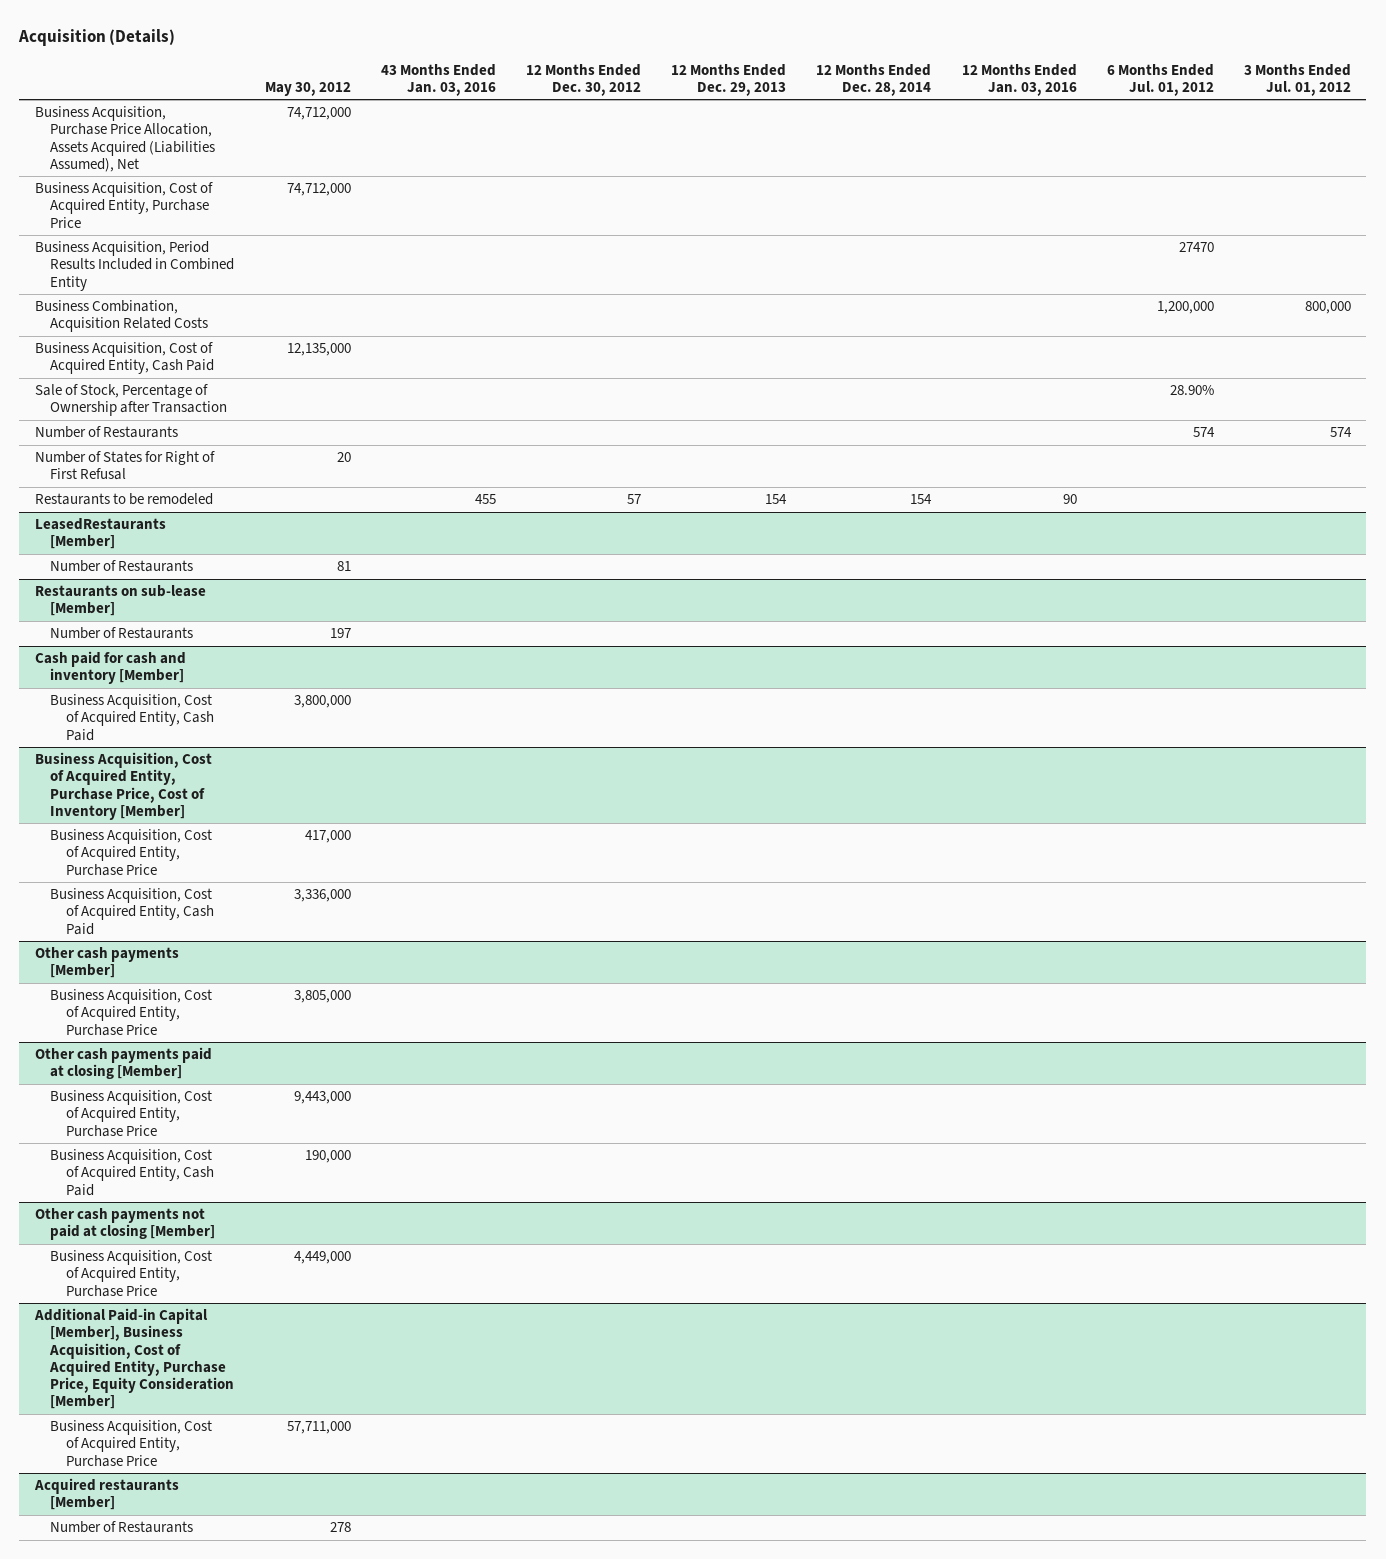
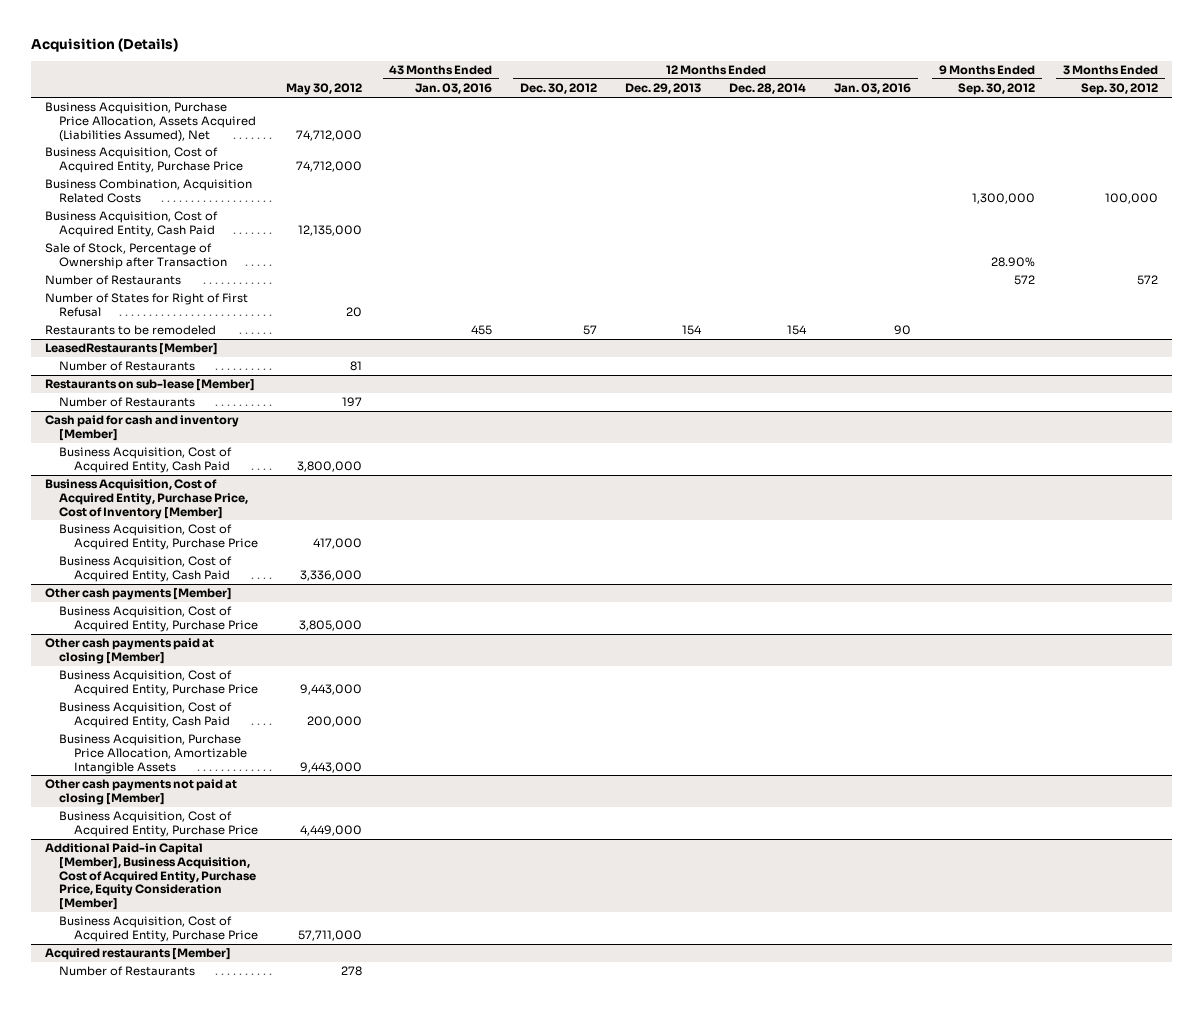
- | May 30, 2012 | 43 Months Ended Jan. 03, 2016 | 12 Months Ended Dec. 30, 2012 | 12 Months Ended Dec. 29, 2013 | 12 Months Ended Dec. 28, 2014 | 12 Months Ended Jan. 03, 2016 | 6 Months Ended Jul. 01, 2012 | 3 Months Ended Jul. 01, 2012
+ | May 30, 2012 | 43 Months Ended Jan. 03, 2016 | 12 Months Ended Dec. 30, 2012 | 12 Months Ended Dec. 29, 2013 | 12 Months Ended Dec. 28, 2014 | 12 Months Ended Jan. 03, 2016 | 9 Months Ended Sep. 30, 2012 | 3 Months Ended Sep. 30, 2012
- Business Acquisition, Period Results Included in Combined Entity | | | | | | | 27470 |
@ Other cash payments paid at closing [Member]
- Business Acquisition, Cost of Acquired Entity, Cash Paid | 190,000 | | | | | | |
+ Business Acquisition, Cost of Acquired Entity, Cash Paid | 200,000 | | | | | | |
+ Business Acquisition, Purchase Price Allocation, Amortizable Intangible Assets | 9,443,000 | | | | | | |

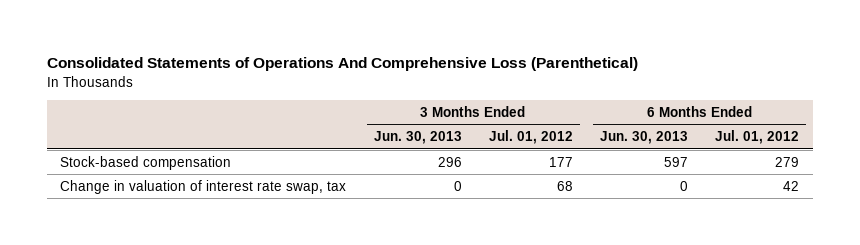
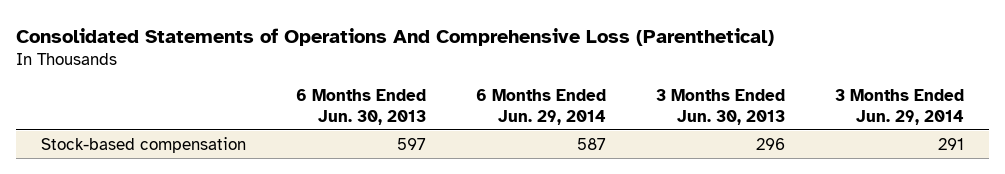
- | 3 Months Ended Jun. 30, 2013 | 3 Months Ended Jul. 01, 2012 | 6 Months Ended Jun. 30, 2013 | 6 Months Ended Jul. 01, 2012
+ | 6 Months Ended Jun. 30, 2013 | 6 Months Ended Jun. 29, 2014 | 3 Months Ended Jun. 30, 2013 | 3 Months Ended Jun. 29, 2014
- Change in valuation of interest rate swap, tax | 0 | 68 | 0 | 42

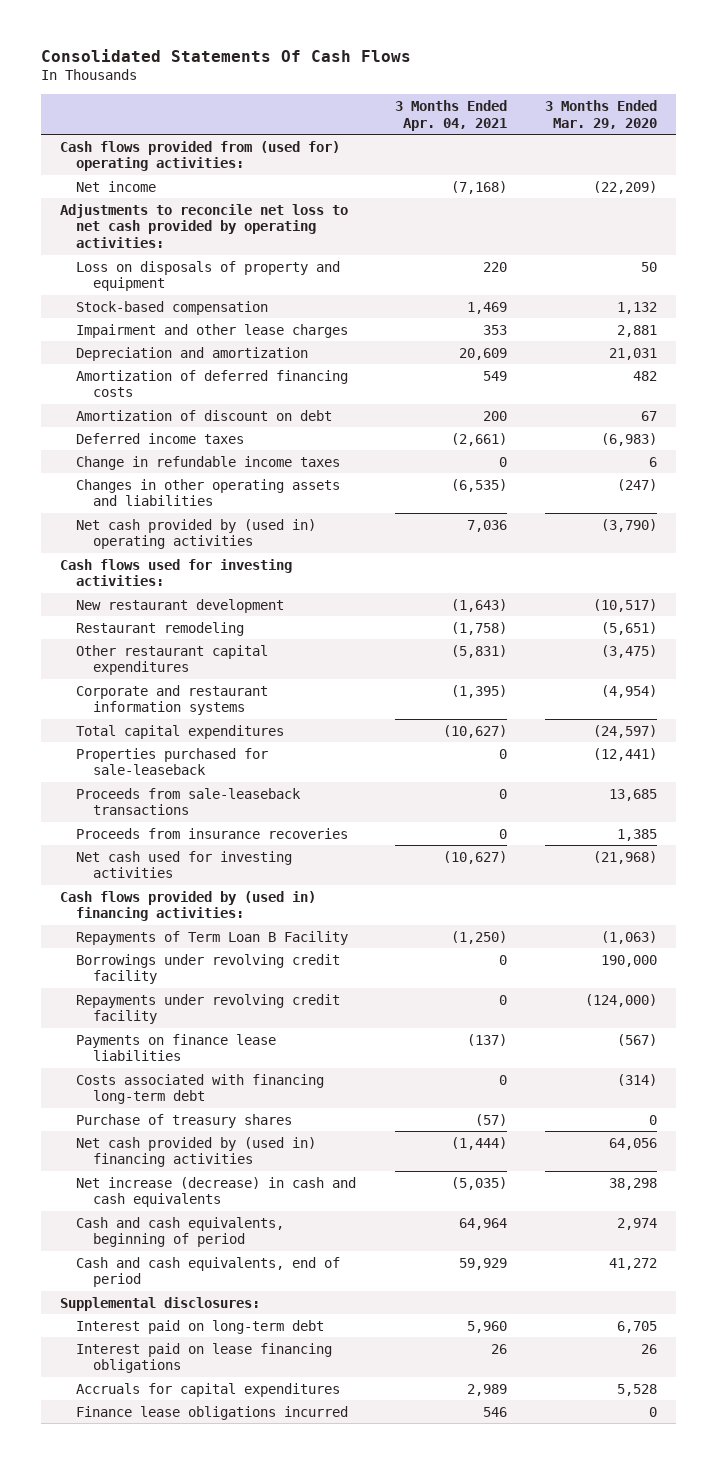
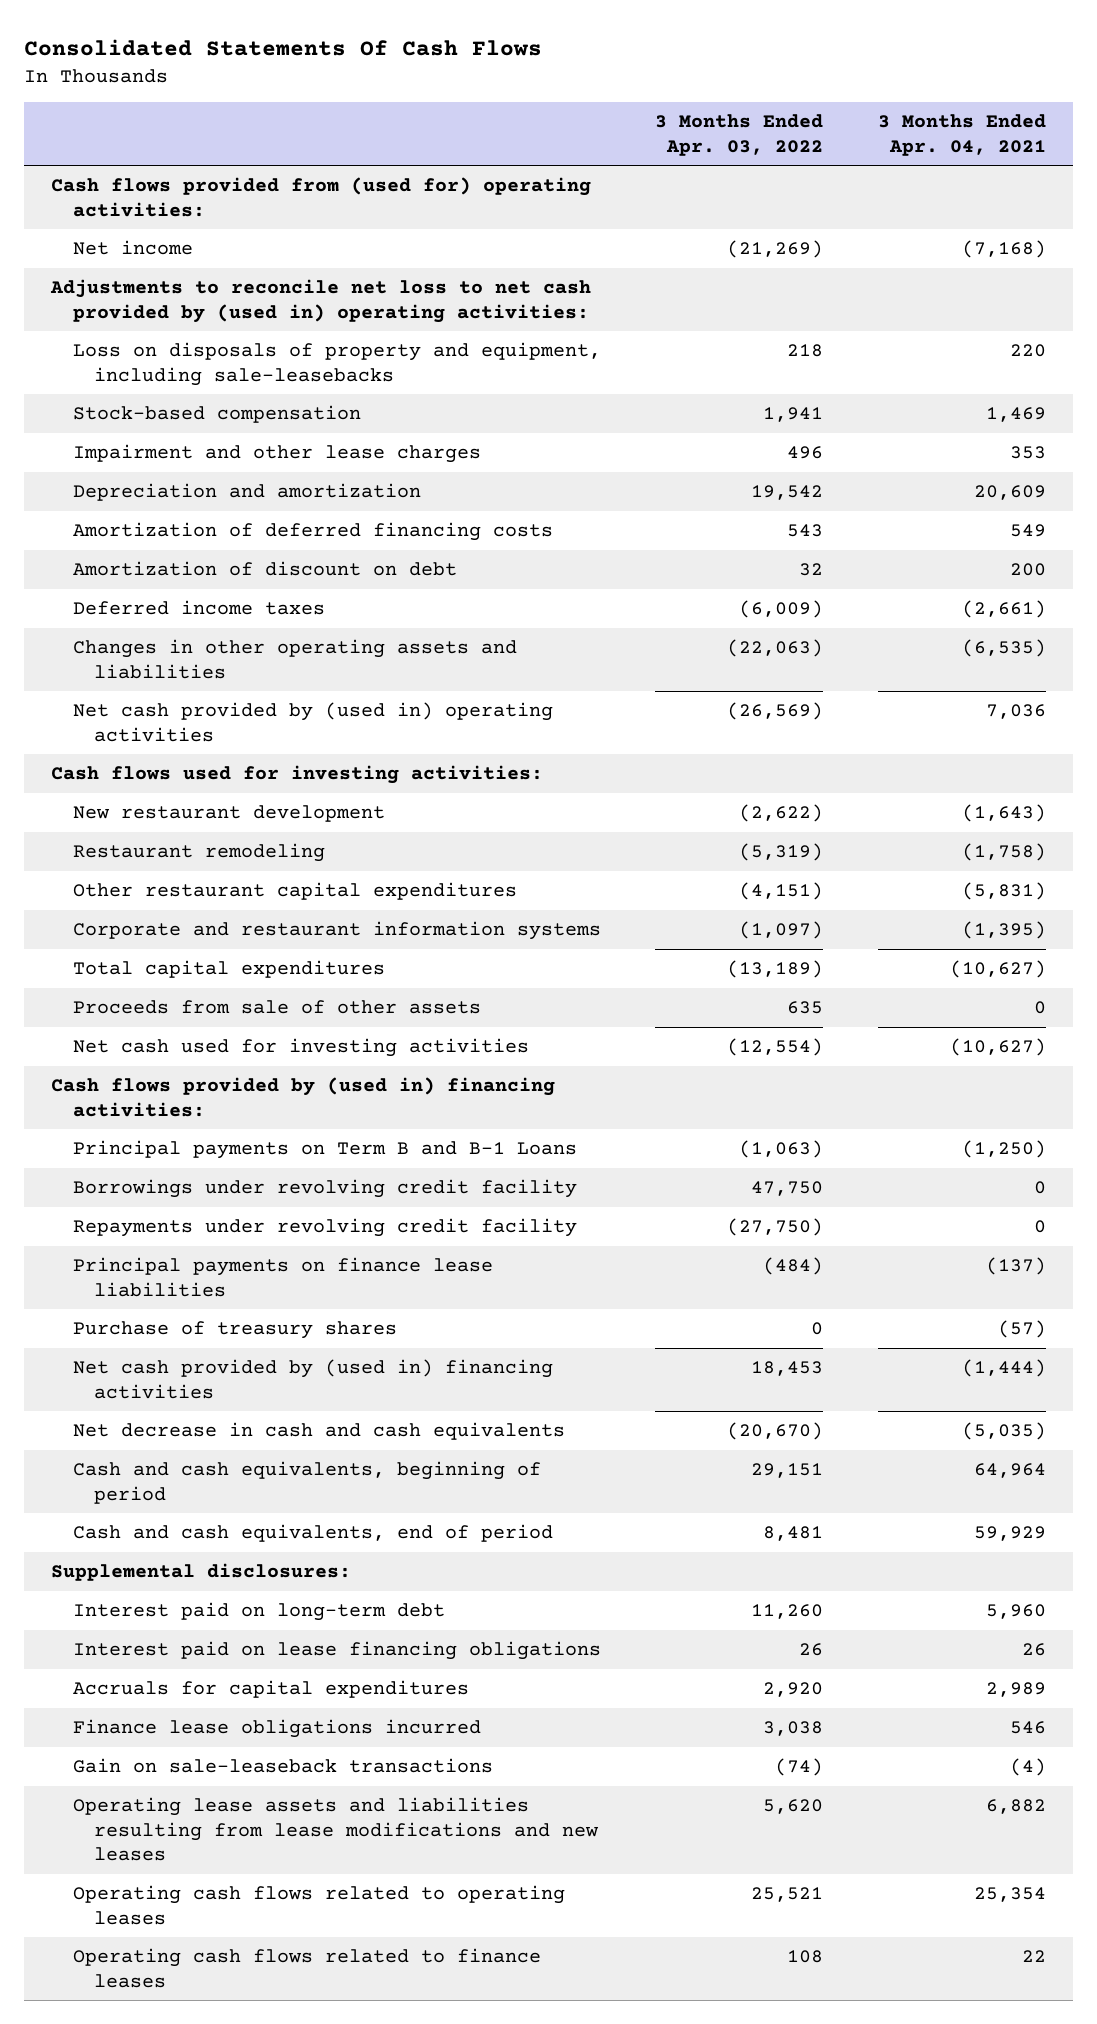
- | 3 Months Ended Apr. 04, 2021 | 3 Months Ended Mar. 29, 2020
+ | 3 Months Ended Apr. 03, 2022 | 3 Months Ended Apr. 04, 2021
- Adjustments to reconcile net loss to net cash provided by operating activities:
- Loss on disposals of property and equipment | 220 | 50
+ Adjustments to reconcile net loss to net cash provided by (used in) operating activities:
+ Loss on disposals of property and equipment, including sale-leasebacks | 218 | 220
- Change in refundable income taxes | 0 | 6
- Properties purchased for sale-leaseback | 0 | (12,441)
- Proceeds from sale-leaseback transactions | 0 | 13,685
- Proceeds from insurance recoveries | 0 | 1,385
+ Proceeds from sale of other assets | 635 | 0
- Repayments of Term Loan B Facility | (1,250) | (1,063)
+ Principal payments on Term B and B-1 Loans | (1,063) | (1,250)
- Payments on finance lease liabilities | (137) | (567)
- Costs associated with financing long-term debt | 0 | (314)
+ Principal payments on finance lease liabilities | (484) | (137)
- Net increase (decrease) in cash and cash equivalents | (5,035) | 38,298
+ Net decrease in cash and cash equivalents | (20,670) | (5,035)
+ Gain on sale-leaseback transactions | (74) | (4)
+ Operating lease assets and liabilities resulting from lease modifications and new leases | 5,620 | 6,882
+ Operating cash flows related to operating leases | 25,521 | 25,354
+ Operating cash flows related to finance leases | 108 | 22

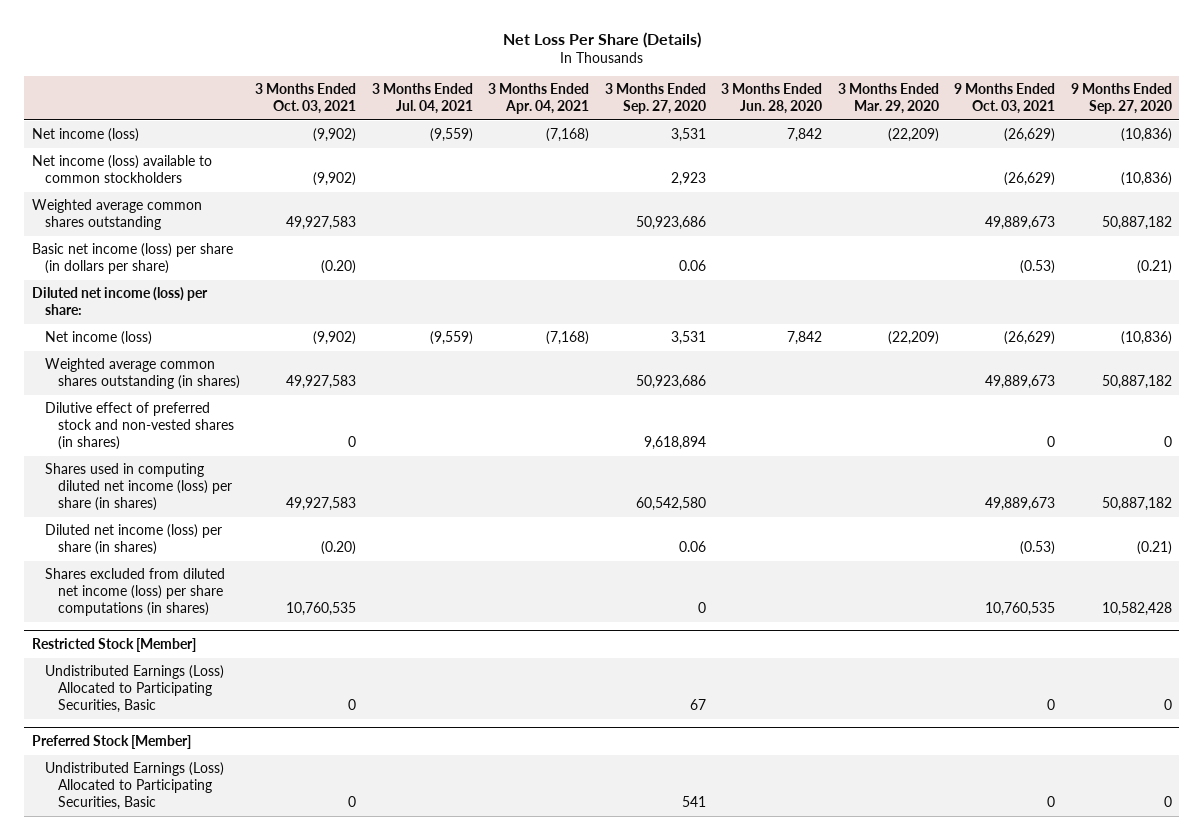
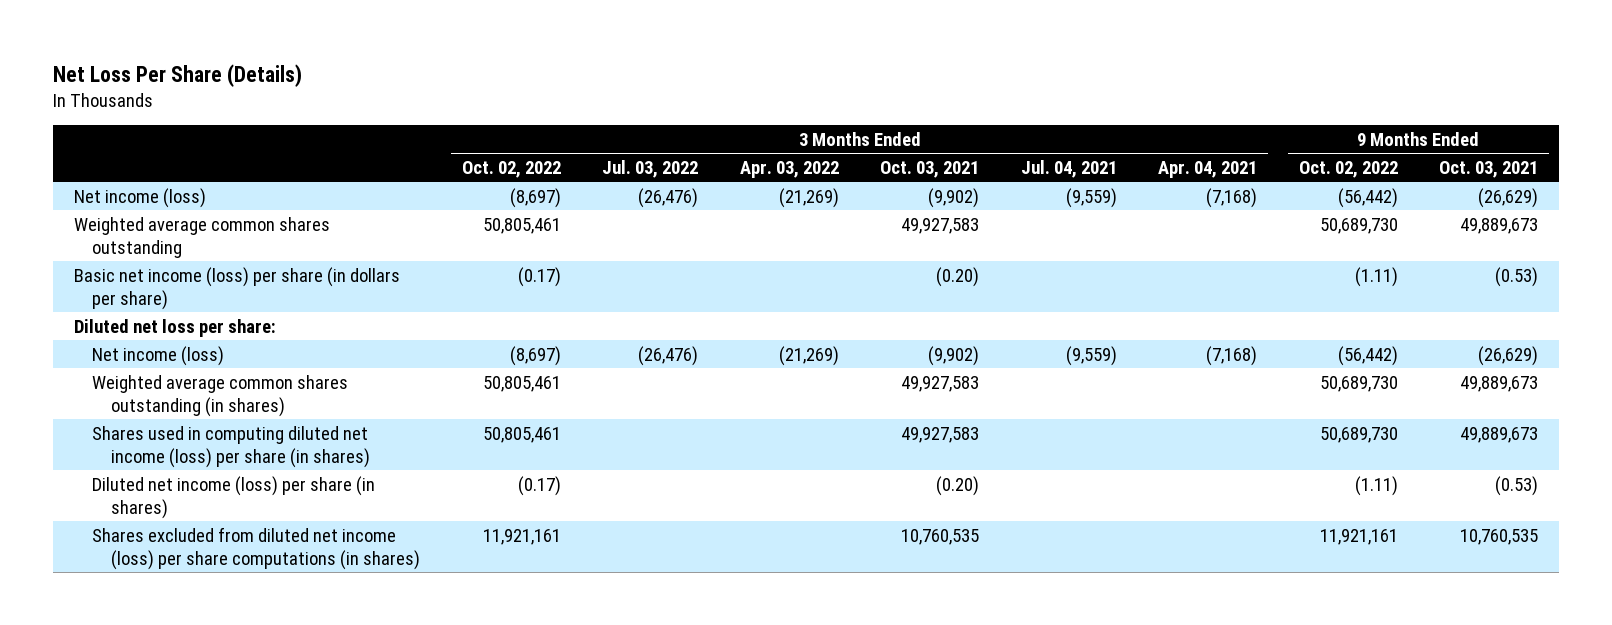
- | 3 Months Ended Oct. 03, 2021 | 3 Months Ended Jul. 04, 2021 | 3 Months Ended Apr. 04, 2021 | 3 Months Ended Sep. 27, 2020 | 3 Months Ended Jun. 28, 2020 | 3 Months Ended Mar. 29, 2020 | 9 Months Ended Oct. 03, 2021 | 9 Months Ended Sep. 27, 2020
+ | 3 Months Ended Oct. 02, 2022 | 3 Months Ended Jul. 03, 2022 | 3 Months Ended Apr. 03, 2022 | 3 Months Ended Oct. 03, 2021 | 3 Months Ended Jul. 04, 2021 | 3 Months Ended Apr. 04, 2021 | 9 Months Ended Oct. 02, 2022 | 9 Months Ended Oct. 03, 2021
- Net income (loss) available to common stockholders | (9,902) | | | 2,923 | | | (26,629) | (10,836)
- Diluted net income (loss) per share:
+ Diluted net loss per share:
- Dilutive effect of preferred stock and non-vested shares (in shares) | 0 | | | 9,618,894 | | | 0 | 0
- Restricted Stock [Member]
- Undistributed Earnings (Loss) Allocated to Participating Securities, Basic | 0 | | | 67 | | | 0 | 0
- Preferred Stock [Member]
- Undistributed Earnings (Loss) Allocated to Participating Securities, Basic | 0 | | | 541 | | | 0 | 0

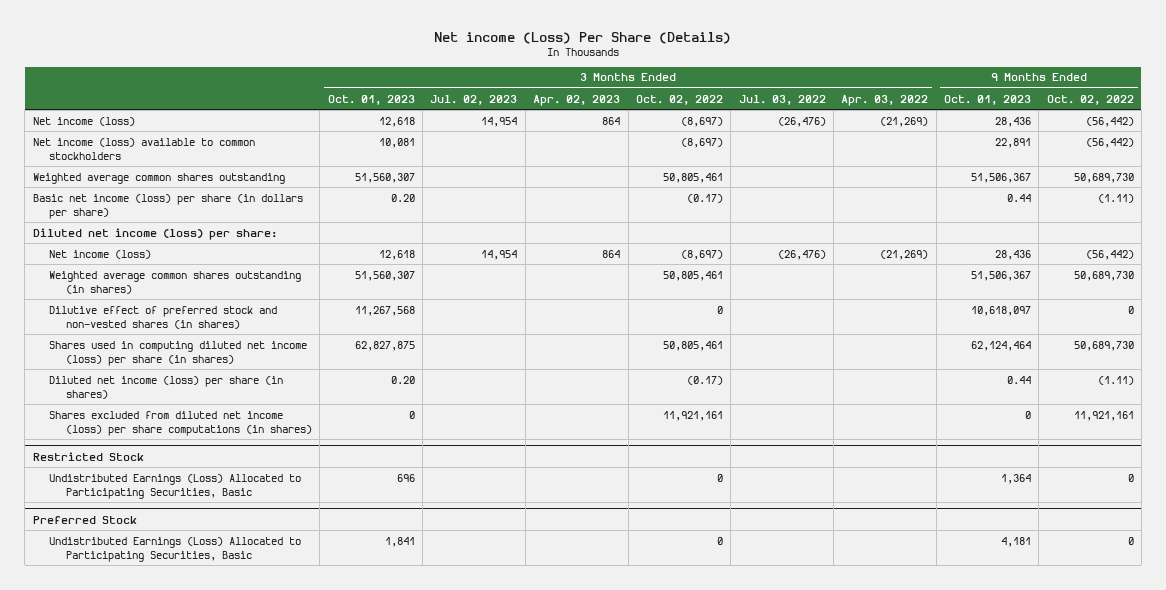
- Net Loss Per Share (Details)
+ Net income (Loss) Per Share (Details)
- | 3 Months Ended Oct. 02, 2022 | 3 Months Ended Jul. 03, 2022 | 3 Months Ended Apr. 03, 2022 | 3 Months Ended Oct. 03, 2021 | 3 Months Ended Jul. 04, 2021 | 3 Months Ended Apr. 04, 2021 | 9 Months Ended Oct. 02, 2022 | 9 Months Ended Oct. 03, 2021
+ | 3 Months Ended Oct. 01, 2023 | 3 Months Ended Jul. 02, 2023 | 3 Months Ended Apr. 02, 2023 | 3 Months Ended Oct. 02, 2022 | 3 Months Ended Jul. 03, 2022 | 3 Months Ended Apr. 03, 2022 | 9 Months Ended Oct. 01, 2023 | 9 Months Ended Oct. 02, 2022
+ Net income (loss) available to common stockholders | 10,081 | | | (8,697) | | | 22,891 | (56,442)
- Diluted net loss per share:
+ Diluted net income (loss) per share:
+ Dilutive effect of preferred stock and non-vested shares (in shares) | 11,267,568 | | | 0 | | | 10,618,097 | 0
+ Restricted Stock
+ Undistributed Earnings (Loss) Allocated to Participating Securities, Basic | 696 | | | 0 | | | 1,364 | 0
+ Preferred Stock
+ Undistributed Earnings (Loss) Allocated to Participating Securities, Basic | 1,841 | | | 0 | | | 4,181 | 0

